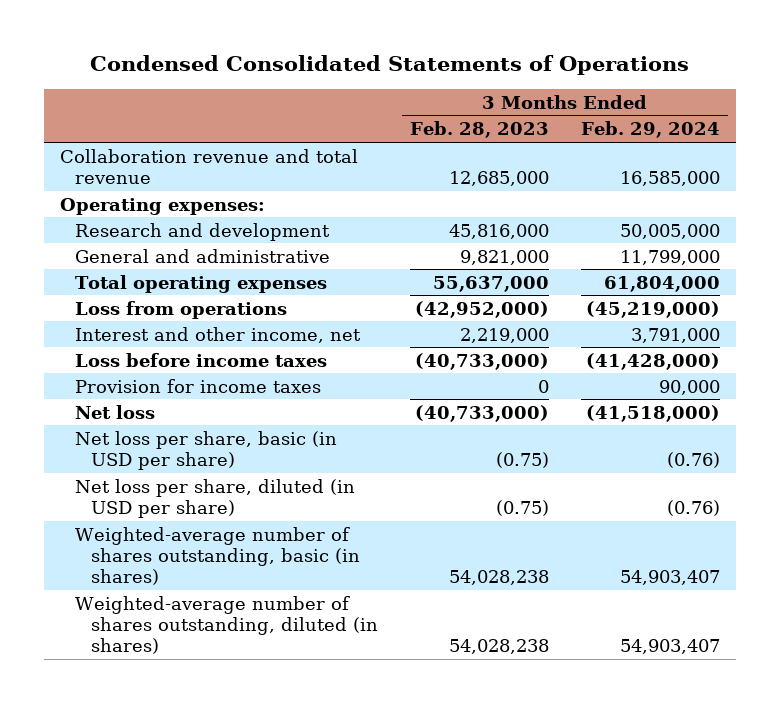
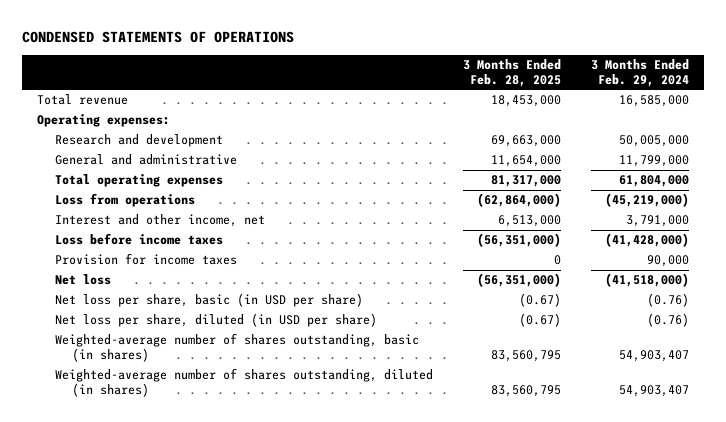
- Condensed Consolidated Statements of Operations
+ CONDENSED STATEMENTS OF OPERATIONS
- | 3 Months Ended Feb. 28, 2023 | 3 Months Ended Feb. 29, 2024
+ | 3 Months Ended Feb. 28, 2025 | 3 Months Ended Feb. 29, 2024
- Collaboration revenue and total revenue | 12,685,000 | 16,585,000
+ Total revenue | 18,453,000 | 16,585,000

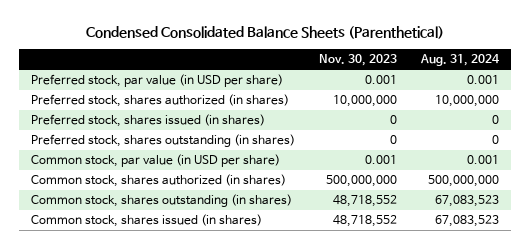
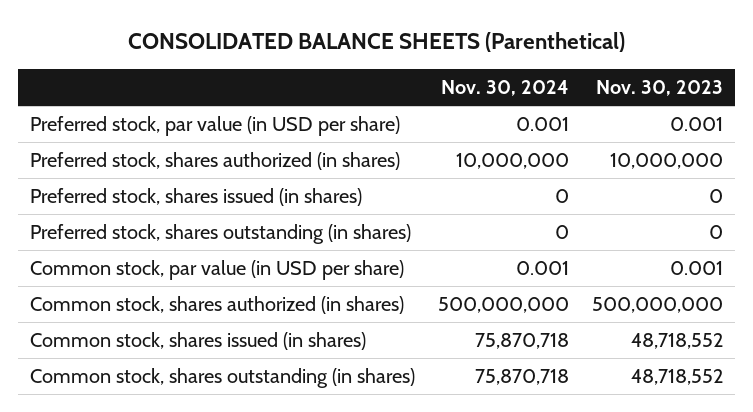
- Condensed Consolidated Balance Sheets (Parenthetical)
+ CONSOLIDATED BALANCE SHEETS (Parenthetical)
- | Nov. 30, 2023 | Aug. 31, 2024
+ | Nov. 30, 2024 | Nov. 30, 2023
moved down: Common stock, shares outstanding (in shares) | 75,870,718 | 48,718,552

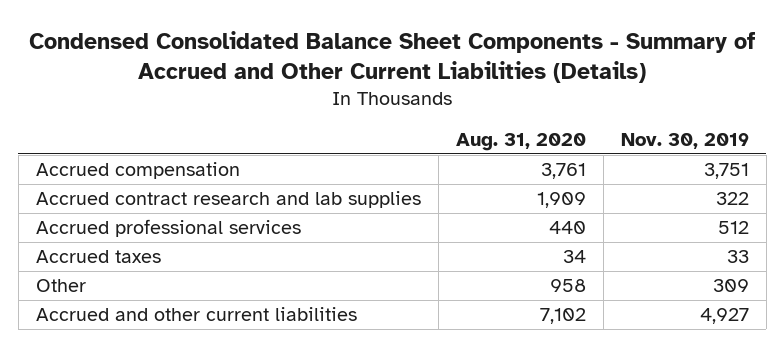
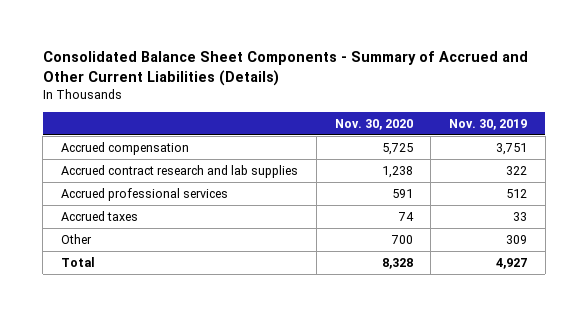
- Condensed Consolidated Balance Sheet Components - Summary of Accrued and Other Current Liabilities (Details)
+ Consolidated Balance Sheet Components - Summary of Accrued and Other Current Liabilities (Details)
- | Aug. 31, 2020 | Nov. 30, 2019
+ | Nov. 30, 2020 | Nov. 30, 2019
- Accrued and other current liabilities | 7,102 | 4,927
+ Total | 8,328 | 4,927

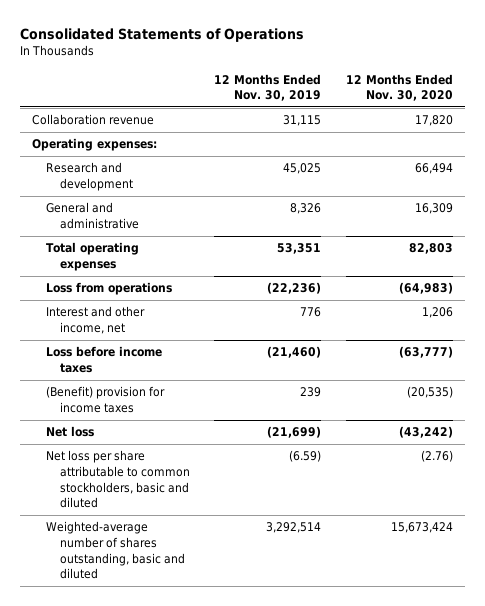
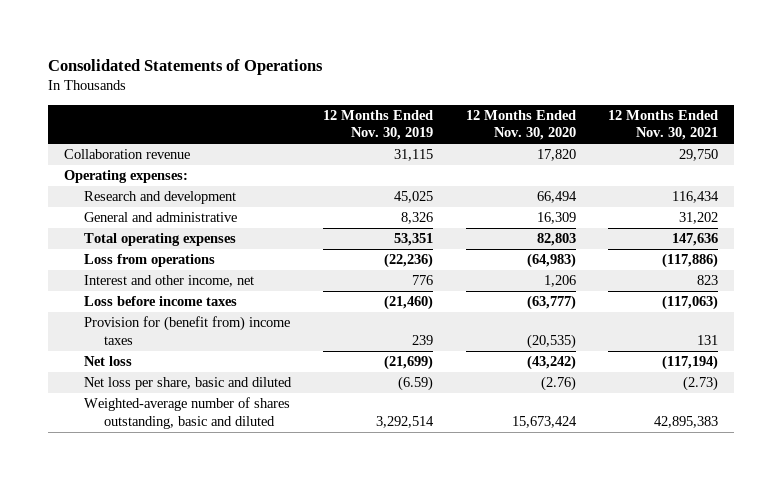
- | 12 Months Ended Nov. 30, 2019 | 12 Months Ended Nov. 30, 2020
+ | 12 Months Ended Nov. 30, 2019 | 12 Months Ended Nov. 30, 2020 | 12 Months Ended Nov. 30, 2021
- (Benefit) provision for income taxes | 239 | (20,535)
+ Provision for (benefit from) income taxes | 239 | (20,535) | 131
- Net loss per share attributable to common stockholders, basic and diluted | (6.59) | (2.76)
+ Net loss per share, basic and diluted | (6.59) | (2.76) | (2.73)

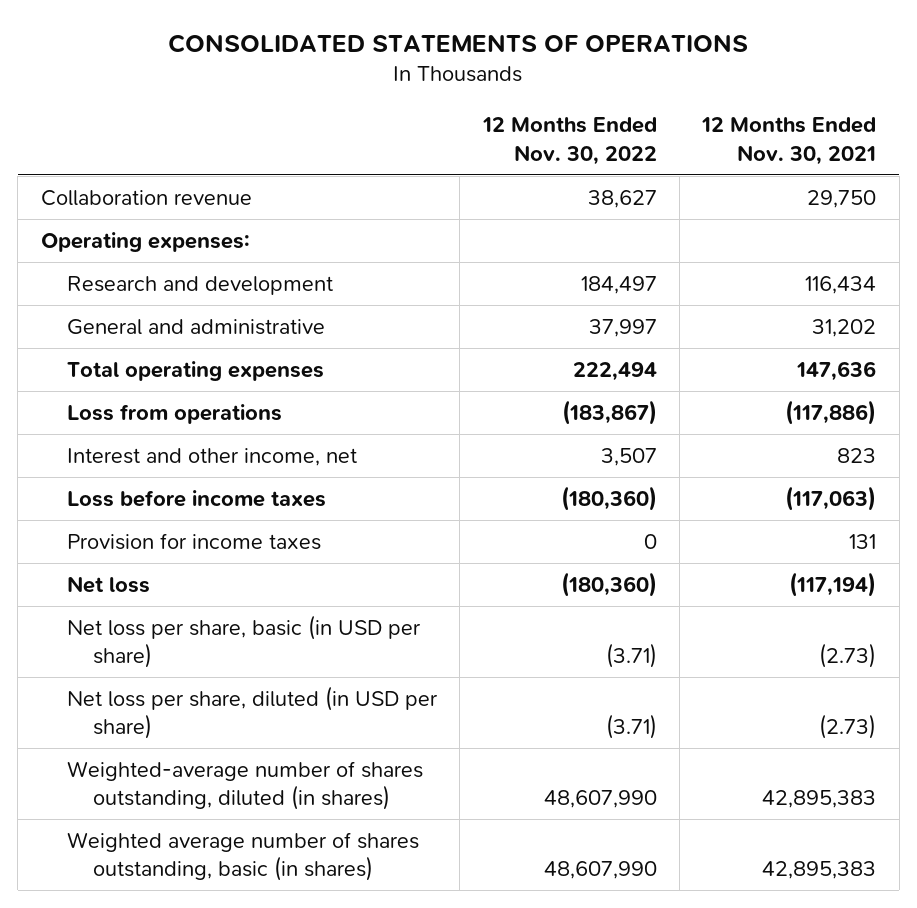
- Consolidated Statements of Operations
+ CONSOLIDATED STATEMENTS OF OPERATIONS
- | 12 Months Ended Nov. 30, 2019 | 12 Months Ended Nov. 30, 2020 | 12 Months Ended Nov. 30, 2021
+ | 12 Months Ended Nov. 30, 2022 | 12 Months Ended Nov. 30, 2021
- Provision for (benefit from) income taxes | 239 | (20,535) | 131
+ Provision for income taxes | 0 | 131
- Net loss per share, basic and diluted | (6.59) | (2.76) | (2.73)
- Weighted-average number of shares outstanding, basic and diluted | 3,292,514 | 15,673,424 | 42,895,383
+ Net loss per share, basic (in USD per share) | (3.71) | (2.73)
+ Net loss per share, diluted (in USD per share) | (3.71) | (2.73)
+ Weighted-average number of shares outstanding, diluted (in shares) | 48,607,990 | 42,895,383
+ Weighted average number of shares outstanding, basic (in shares) | 48,607,990 | 42,895,383

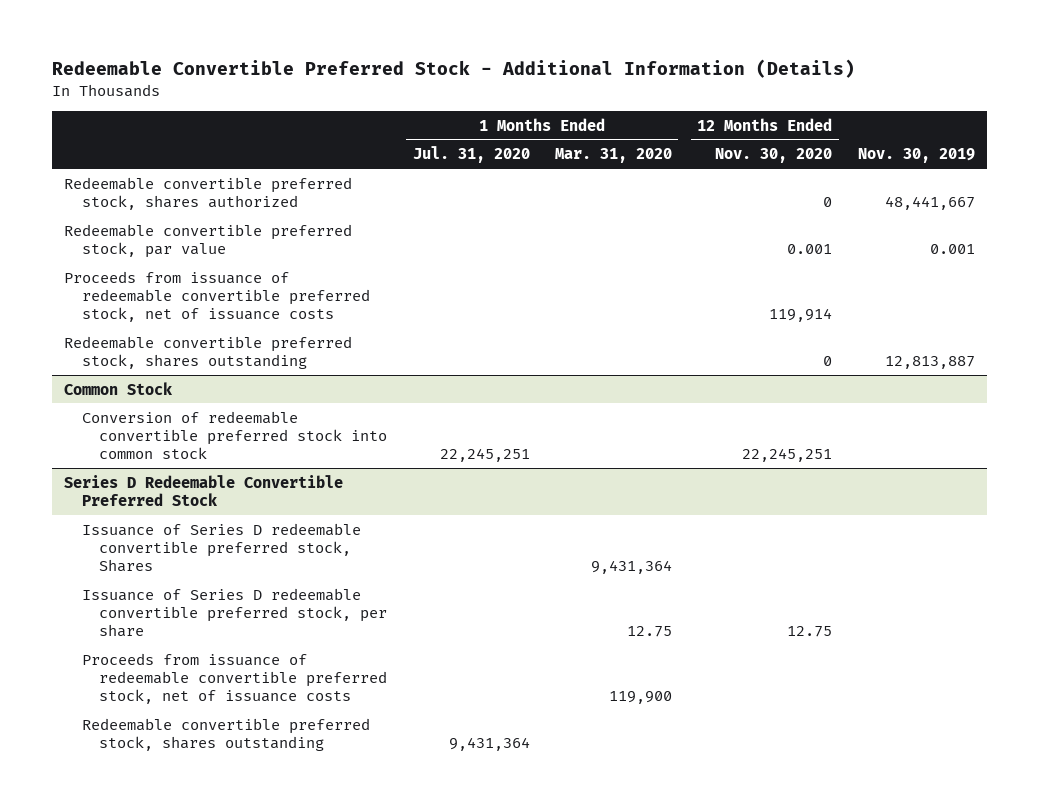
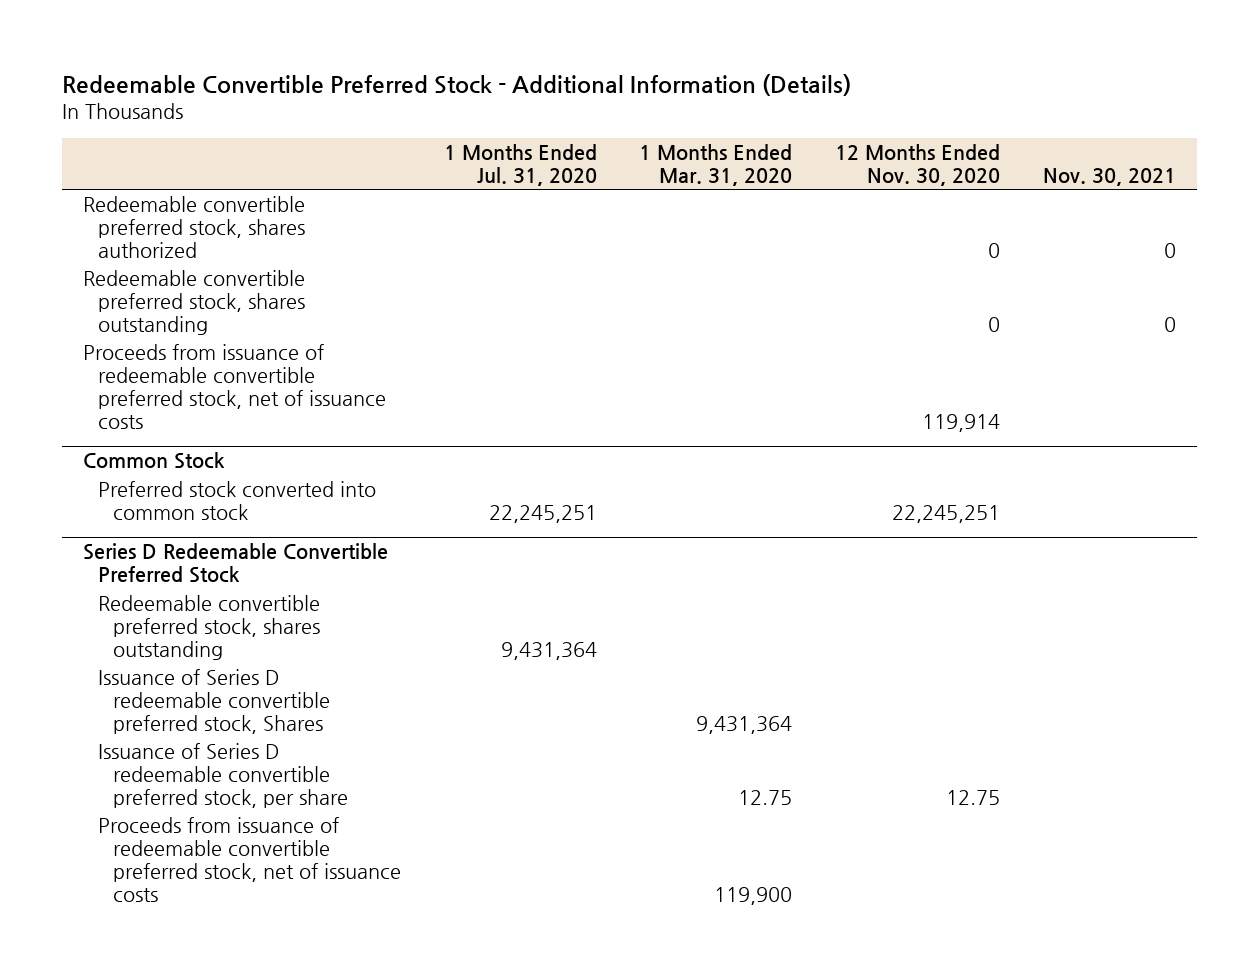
- | 1 Months Ended Jul. 31, 2020 | 1 Months Ended Mar. 31, 2020 | 12 Months Ended Nov. 30, 2020 | Nov. 30, 2019
+ | 1 Months Ended Jul. 31, 2020 | 1 Months Ended Mar. 31, 2020 | 12 Months Ended Nov. 30, 2020 | Nov. 30, 2021
- Redeemable convertible preferred stock, par value | | | 0.001 | 0.001
moved down: Proceeds from issuance of redeemable convertible preferred stock, net of issuance costs | | | 119,914 |
@ Common Stock
- Conversion of redeemable convertible preferred stock into common stock | 22,245,251 | | 22,245,251 |
+ Preferred stock converted into common stock | 22,245,251 | | 22,245,251 |
@ Series D Redeemable Convertible Preferred Stock
moved up: Redeemable convertible preferred stock, shares outstanding | 9,431,364 | | |

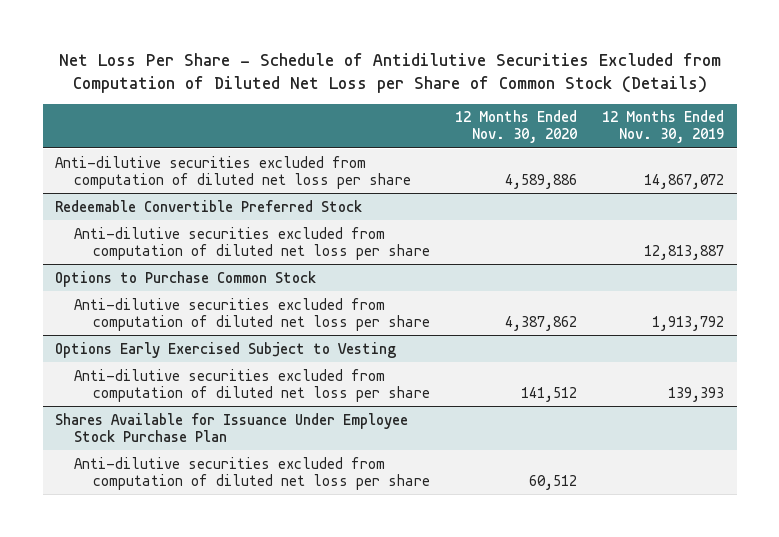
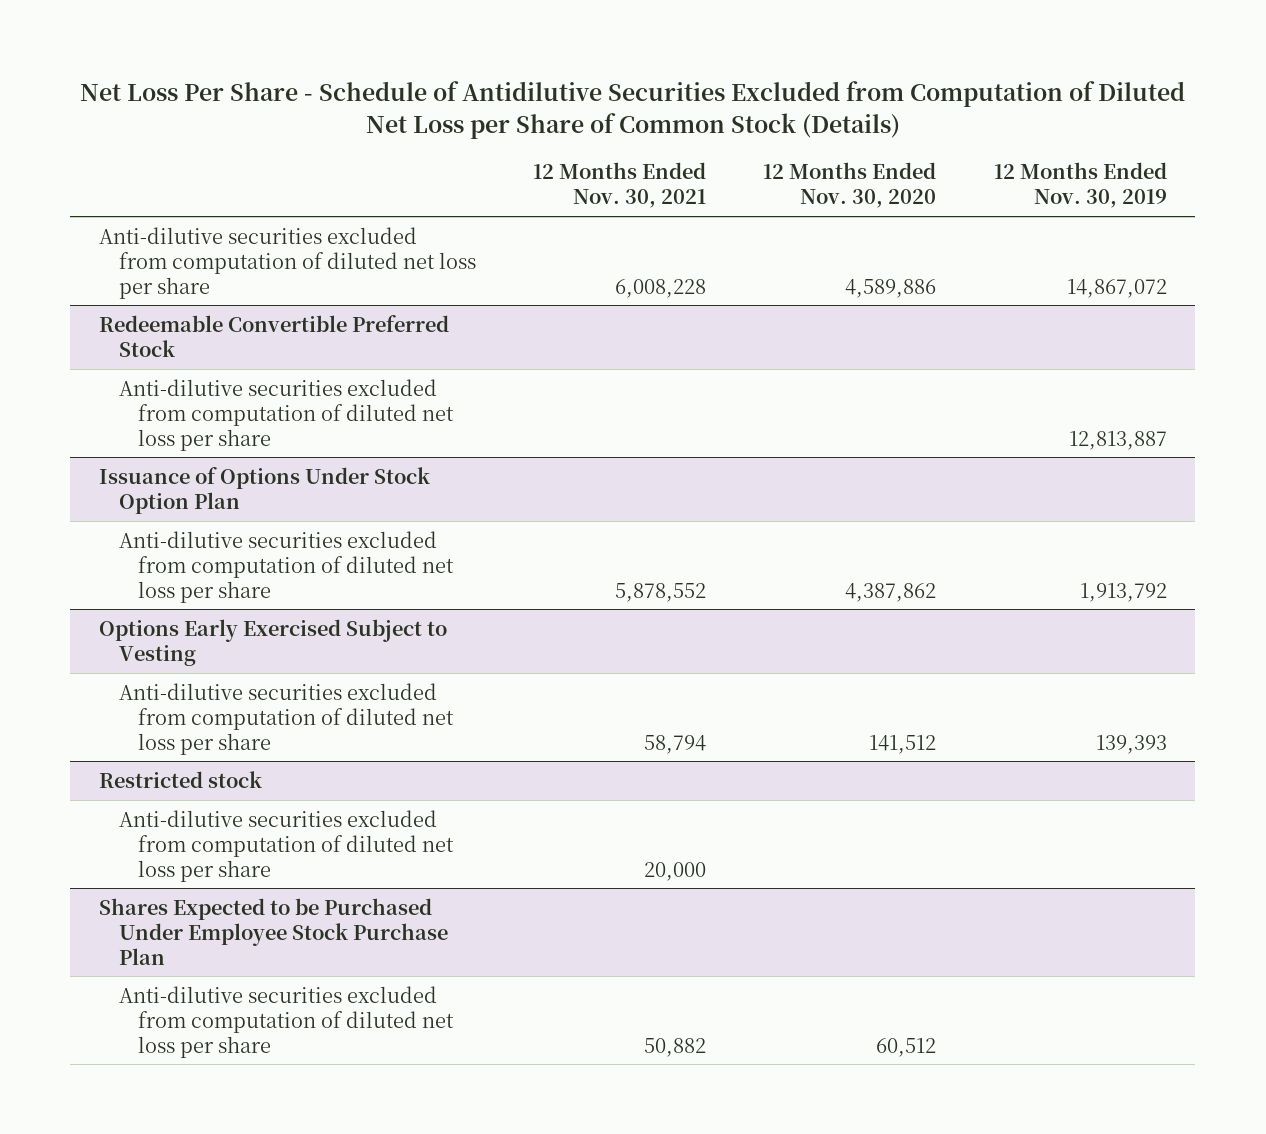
- | 12 Months Ended Nov. 30, 2020 | 12 Months Ended Nov. 30, 2019
+ | 12 Months Ended Nov. 30, 2021 | 12 Months Ended Nov. 30, 2020 | 12 Months Ended Nov. 30, 2019
- Options to Purchase Common Stock
+ Issuance of Options Under Stock Option Plan
- Shares Available for Issuance Under Employee Stock Purchase Plan
+ Restricted stock
+ Anti-dilutive securities excluded from computation of diluted net loss per share | 20,000 | |
+ Shares Expected to be Purchased Under Employee Stock Purchase Plan

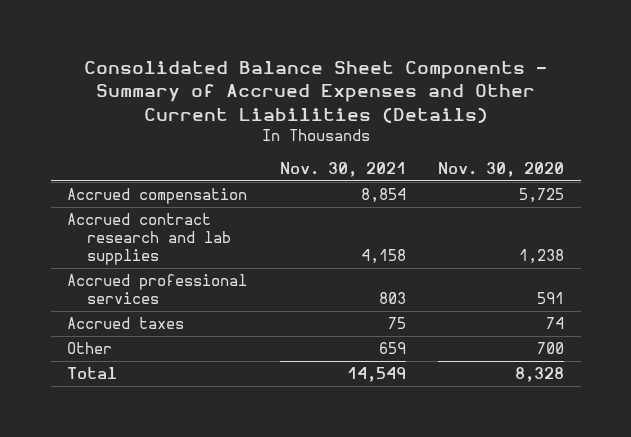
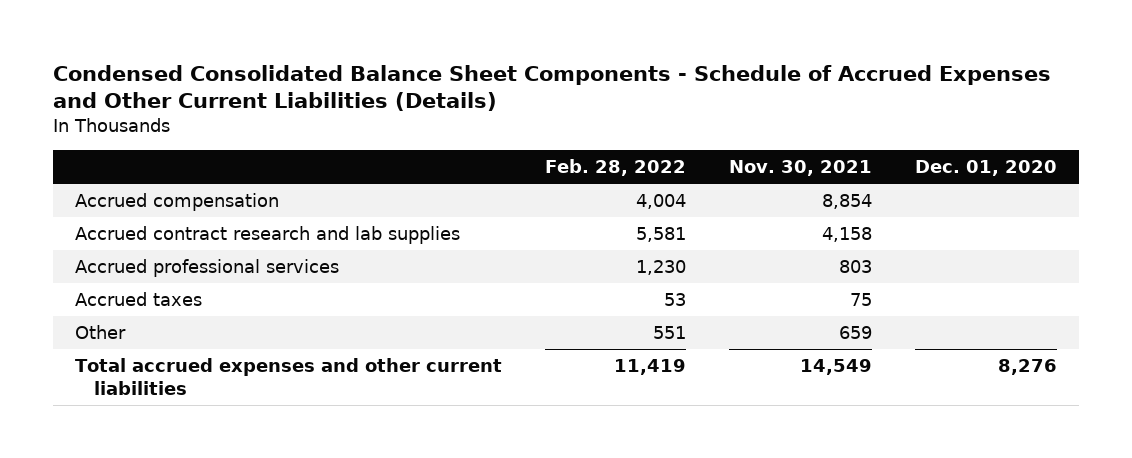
- Consolidated Balance Sheet Components - Summary of Accrued Expenses and Other Current Liabilities (Details)
+ Condensed Consolidated Balance Sheet Components - Schedule of Accrued Expenses and Other Current Liabilities (Details)
- | Nov. 30, 2021 | Nov. 30, 2020
+ | Feb. 28, 2022 | Nov. 30, 2021 | Dec. 01, 2020
- Total | 14,549 | 8,328
+ Total accrued expenses and other current liabilities | 11,419 | 14,549 | 8,276

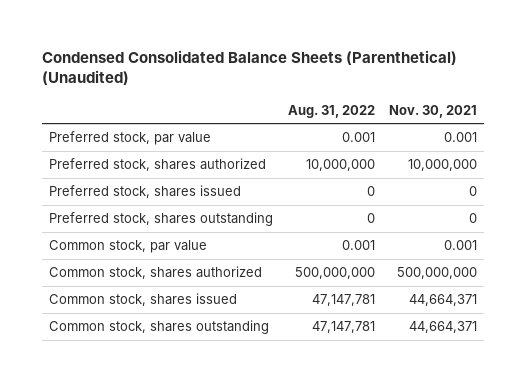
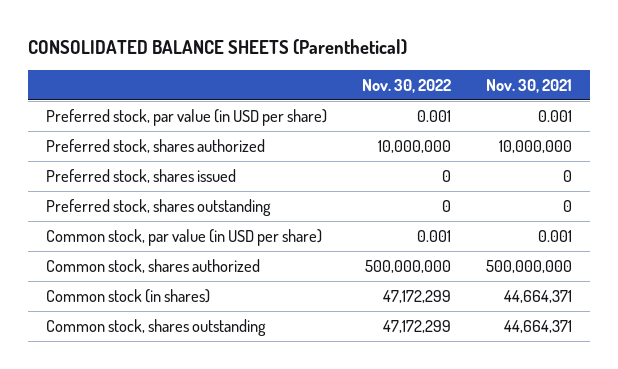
- Condensed Consolidated Balance Sheets (Parenthetical) (Unaudited)
+ CONSOLIDATED BALANCE SHEETS (Parenthetical)
- | Aug. 31, 2022 | Nov. 30, 2021
+ | Nov. 30, 2022 | Nov. 30, 2021
- Preferred stock, par value | 0.001 | 0.001
+ Preferred stock, par value (in USD per share) | 0.001 | 0.001
- Common stock, par value | 0.001 | 0.001
+ Common stock, par value (in USD per share) | 0.001 | 0.001
- Common stock, shares issued | 47,147,781 | 44,664,371
+ Common stock (in shares) | 47,172,299 | 44,664,371

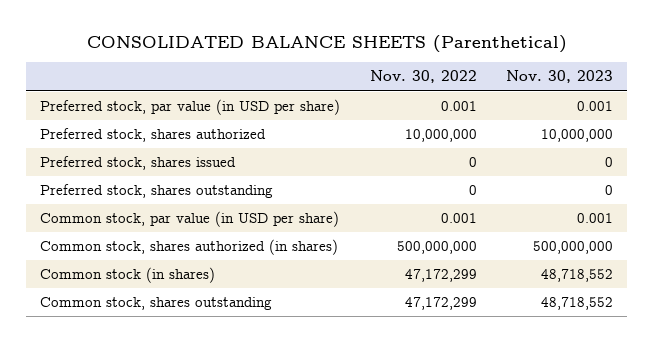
- | Nov. 30, 2022 | Nov. 30, 2021
+ | Nov. 30, 2022 | Nov. 30, 2023
- Common stock, shares authorized | 500,000,000 | 500,000,000
+ Common stock, shares authorized (in shares) | 500,000,000 | 500,000,000

